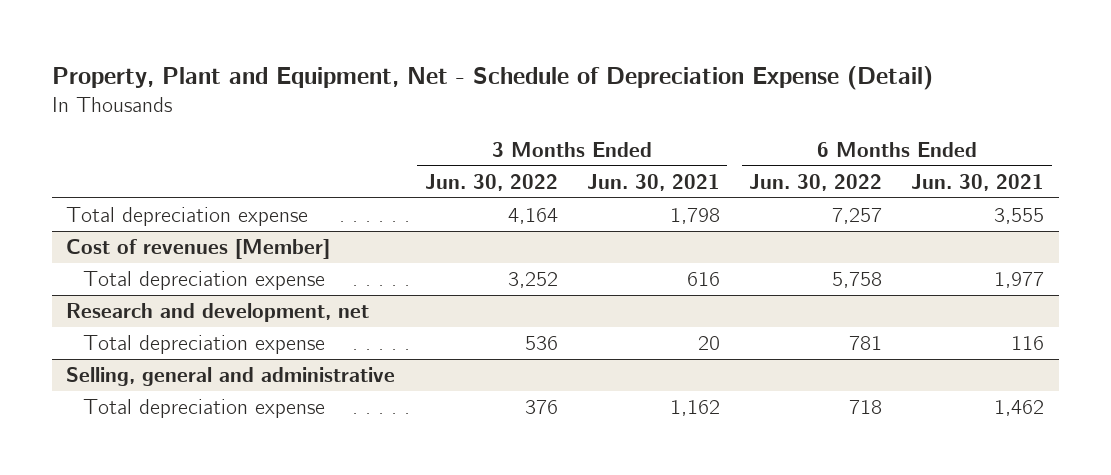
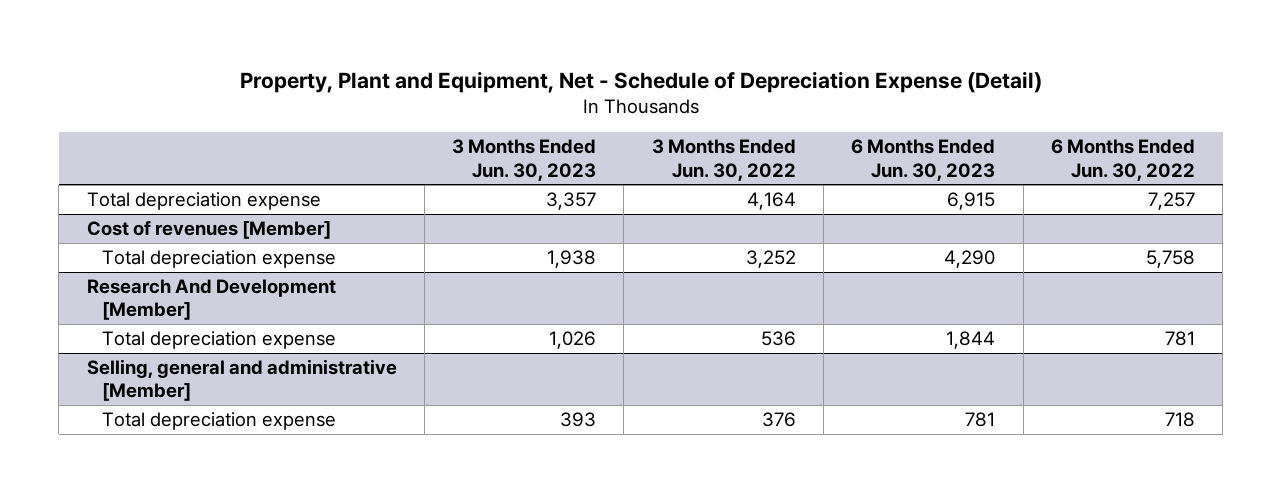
- | 3 Months Ended Jun. 30, 2022 | 3 Months Ended Jun. 30, 2021 | 6 Months Ended Jun. 30, 2022 | 6 Months Ended Jun. 30, 2021
+ | 3 Months Ended Jun. 30, 2023 | 3 Months Ended Jun. 30, 2022 | 6 Months Ended Jun. 30, 2023 | 6 Months Ended Jun. 30, 2022
- Research and development, net
+ Research And Development [Member]
- Selling, general and administrative
+ Selling, general and administrative [Member]

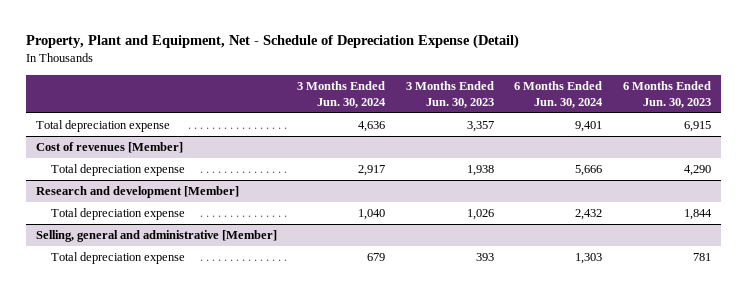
- | 3 Months Ended Jun. 30, 2023 | 3 Months Ended Jun. 30, 2022 | 6 Months Ended Jun. 30, 2023 | 6 Months Ended Jun. 30, 2022
+ | 3 Months Ended Jun. 30, 2024 | 3 Months Ended Jun. 30, 2023 | 6 Months Ended Jun. 30, 2024 | 6 Months Ended Jun. 30, 2023
- Research And Development [Member]
+ Research and development [Member]

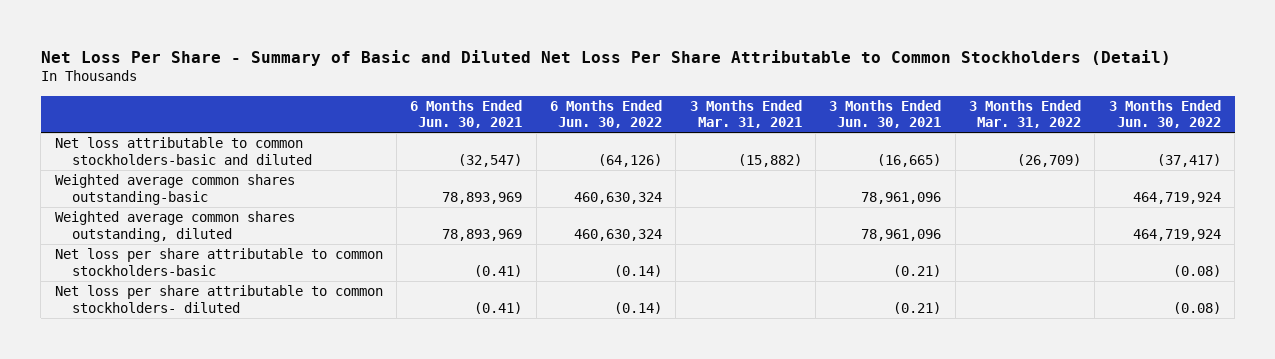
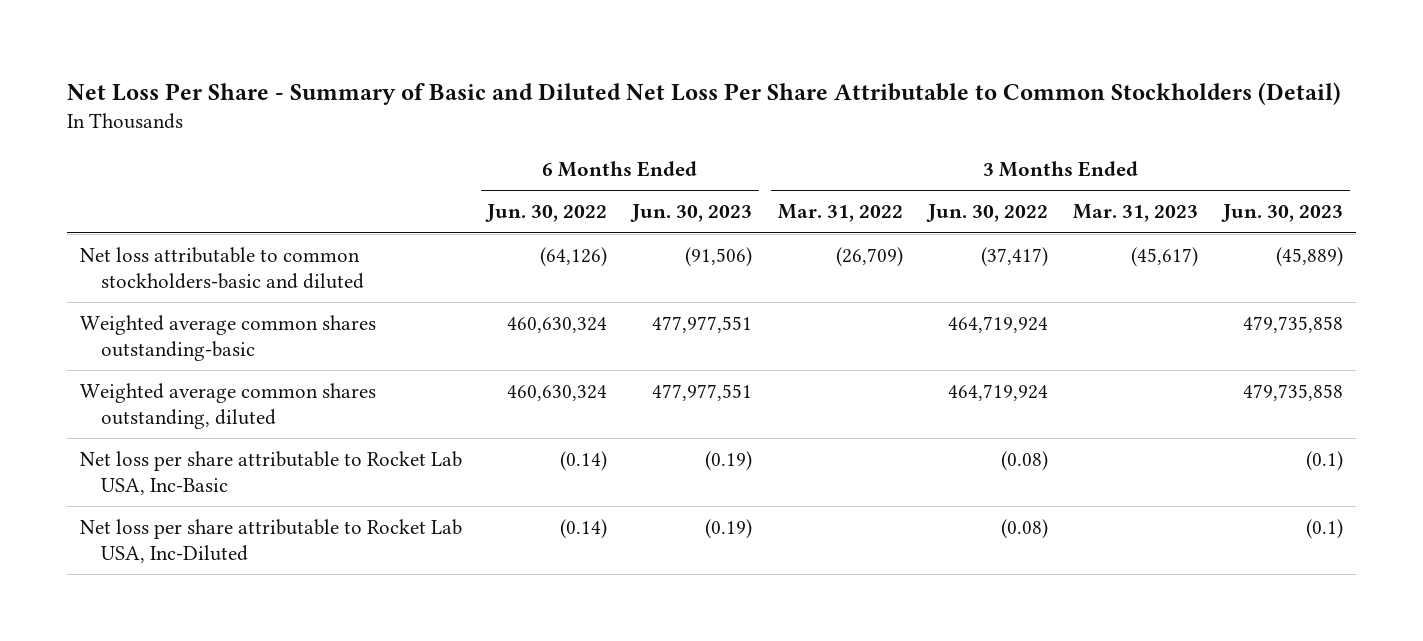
- | 6 Months Ended Jun. 30, 2021 | 6 Months Ended Jun. 30, 2022 | 3 Months Ended Mar. 31, 2021 | 3 Months Ended Jun. 30, 2021 | 3 Months Ended Mar. 31, 2022 | 3 Months Ended Jun. 30, 2022
+ | 6 Months Ended Jun. 30, 2022 | 6 Months Ended Jun. 30, 2023 | 3 Months Ended Mar. 31, 2022 | 3 Months Ended Jun. 30, 2022 | 3 Months Ended Mar. 31, 2023 | 3 Months Ended Jun. 30, 2023
- Net loss per share attributable to common stockholders-basic | (0.41) | (0.14) | | (0.21) | | (0.08)
- Net loss per share attributable to common stockholders- diluted | (0.41) | (0.14) | | (0.21) | | (0.08)
+ Net loss per share attributable to Rocket Lab USA, Inc-Basic | (0.14) | (0.19) | | (0.08) | | (0.1)
+ Net loss per share attributable to Rocket Lab USA, Inc-Diluted | (0.14) | (0.19) | | (0.08) | | (0.1)

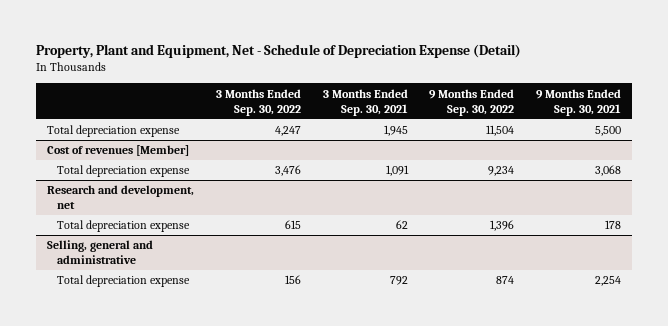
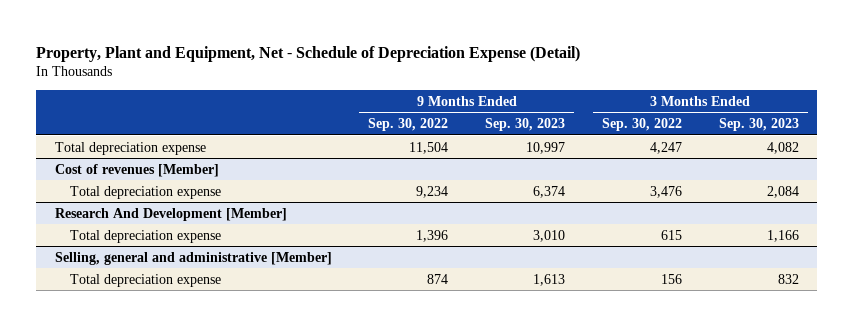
- | 3 Months Ended Sep. 30, 2022 | 3 Months Ended Sep. 30, 2021 | 9 Months Ended Sep. 30, 2022 | 9 Months Ended Sep. 30, 2021
+ | 9 Months Ended Sep. 30, 2022 | 9 Months Ended Sep. 30, 2023 | 3 Months Ended Sep. 30, 2022 | 3 Months Ended Sep. 30, 2023
- Research and development, net
+ Research And Development [Member]
- Selling, general and administrative
+ Selling, general and administrative [Member]

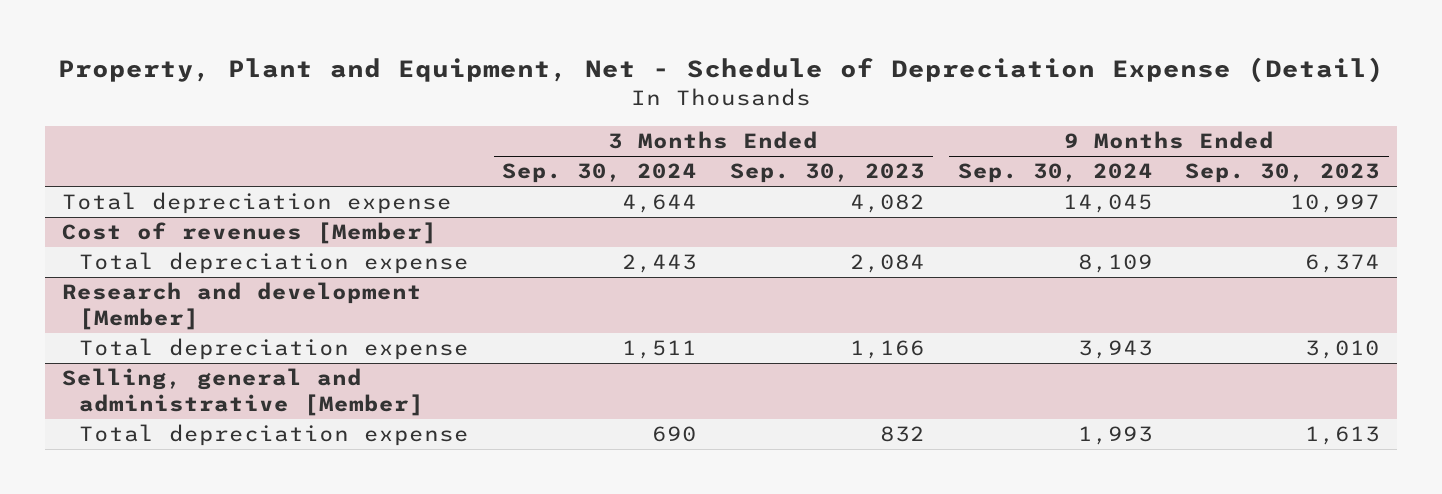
- | 9 Months Ended Sep. 30, 2022 | 9 Months Ended Sep. 30, 2023 | 3 Months Ended Sep. 30, 2022 | 3 Months Ended Sep. 30, 2023
+ | 3 Months Ended Sep. 30, 2024 | 3 Months Ended Sep. 30, 2023 | 9 Months Ended Sep. 30, 2024 | 9 Months Ended Sep. 30, 2023
- Research And Development [Member]
+ Research and development [Member]

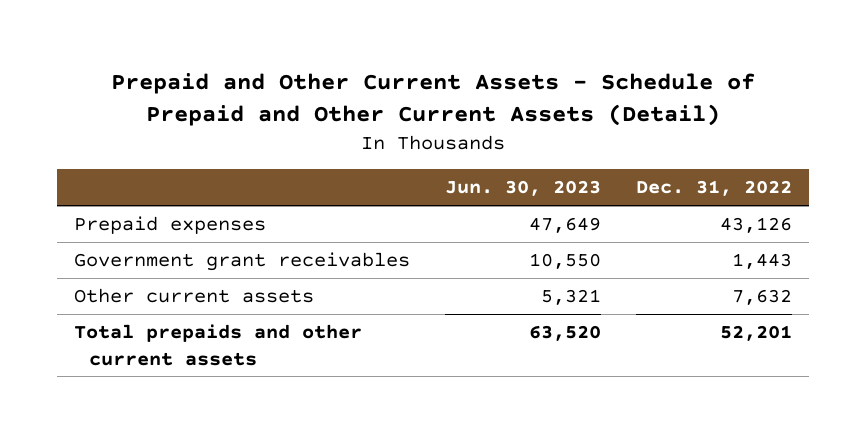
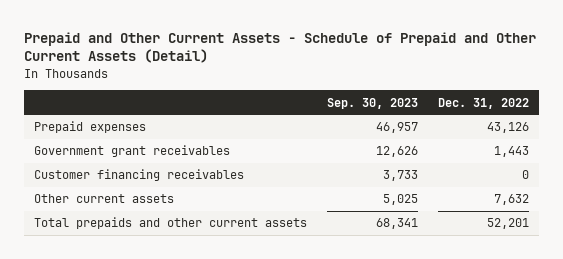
- | Jun. 30, 2023 | Dec. 31, 2022
+ | Sep. 30, 2023 | Dec. 31, 2022
+ Customer financing receivables | 3,733 | 0

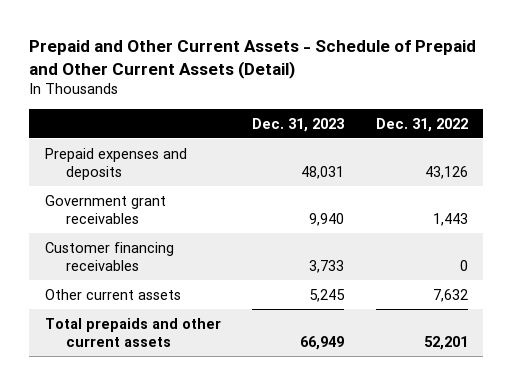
- | Sep. 30, 2023 | Dec. 31, 2022
+ | Dec. 31, 2023 | Dec. 31, 2022
- Prepaid expenses | 46,957 | 43,126
+ Prepaid expenses and deposits | 48,031 | 43,126

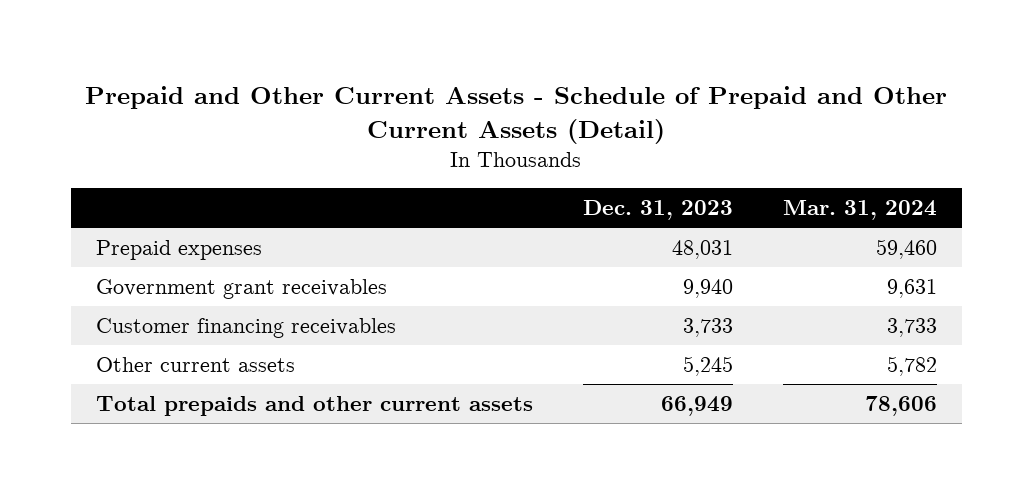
- | Dec. 31, 2023 | Dec. 31, 2022
+ | Dec. 31, 2023 | Mar. 31, 2024
- Prepaid expenses and deposits | 48,031 | 43,126
+ Prepaid expenses | 48,031 | 59,460

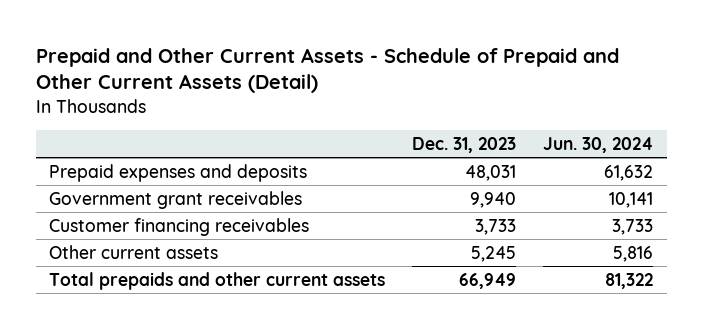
- | Dec. 31, 2023 | Mar. 31, 2024
+ | Dec. 31, 2023 | Jun. 30, 2024
- Prepaid expenses | 48,031 | 59,460
+ Prepaid expenses and deposits | 48,031 | 61,632

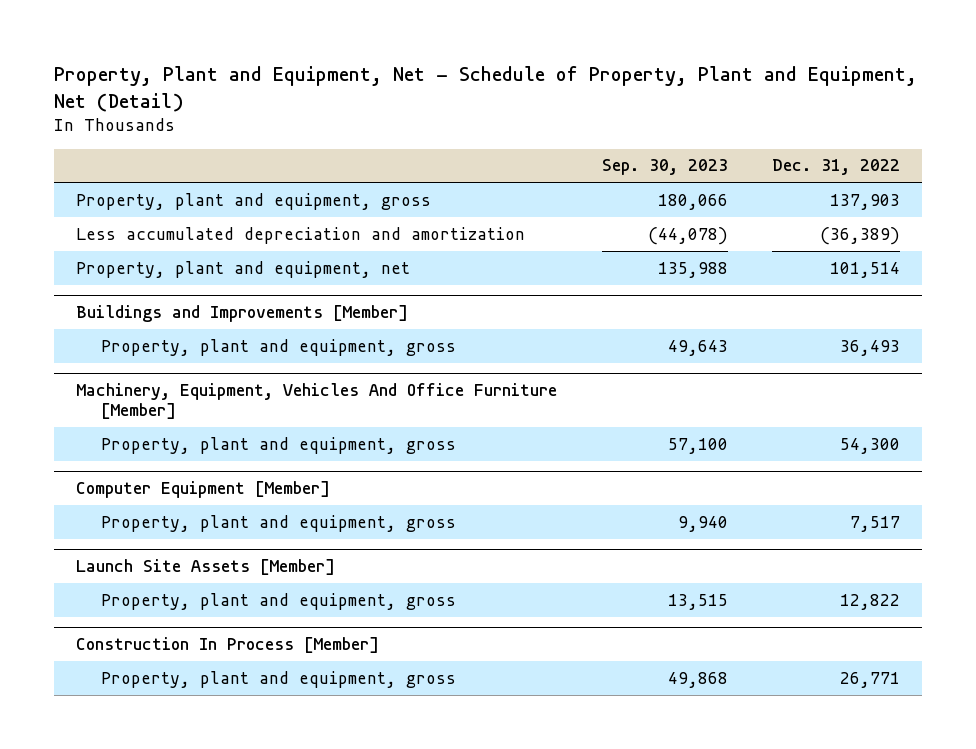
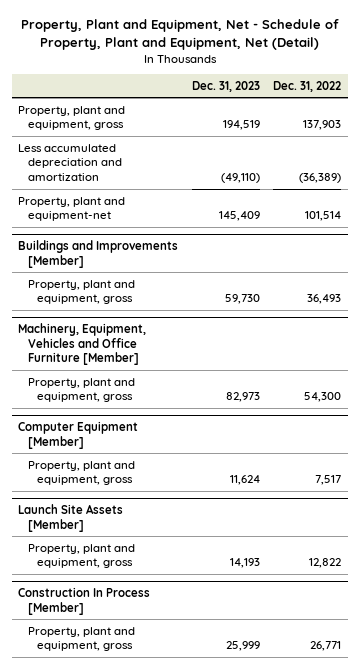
- | Sep. 30, 2023 | Dec. 31, 2022
+ | Dec. 31, 2023 | Dec. 31, 2022
- Property, plant and equipment, net | 135,988 | 101,514
+ Property, plant and equipment-net | 145,409 | 101,514
- Machinery, Equipment, Vehicles And Office Furniture [Member]
+ Machinery, Equipment, Vehicles and Office Furniture [Member]

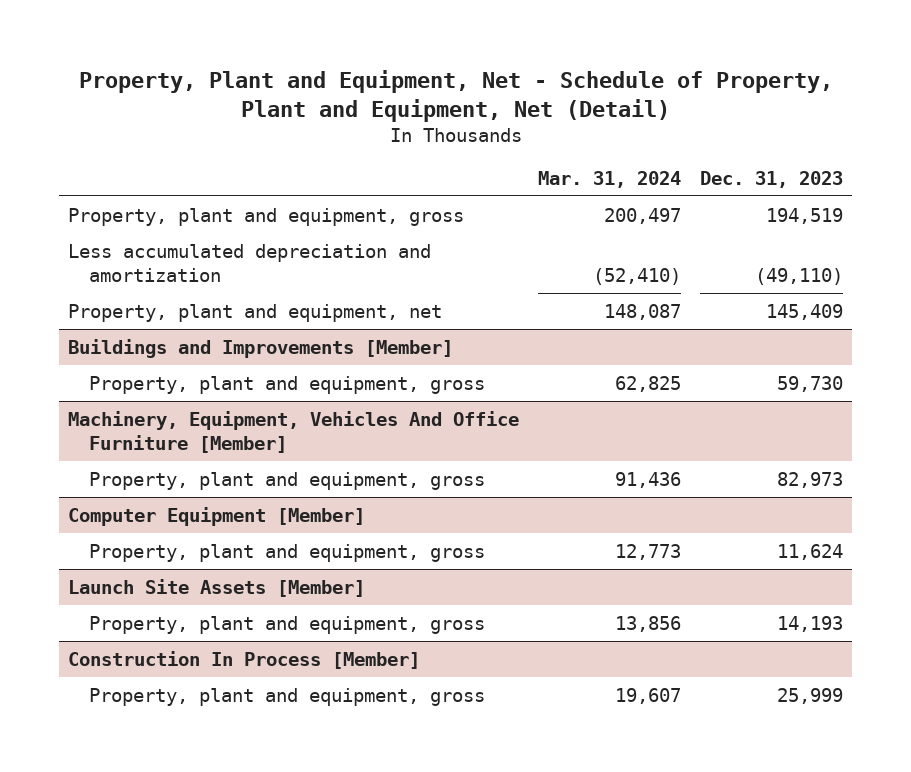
- | Dec. 31, 2023 | Dec. 31, 2022
+ | Mar. 31, 2024 | Dec. 31, 2023
- Property, plant and equipment-net | 145,409 | 101,514
+ Property, plant and equipment, net | 148,087 | 145,409
- Machinery, Equipment, Vehicles and Office Furniture [Member]
+ Machinery, Equipment, Vehicles And Office Furniture [Member]

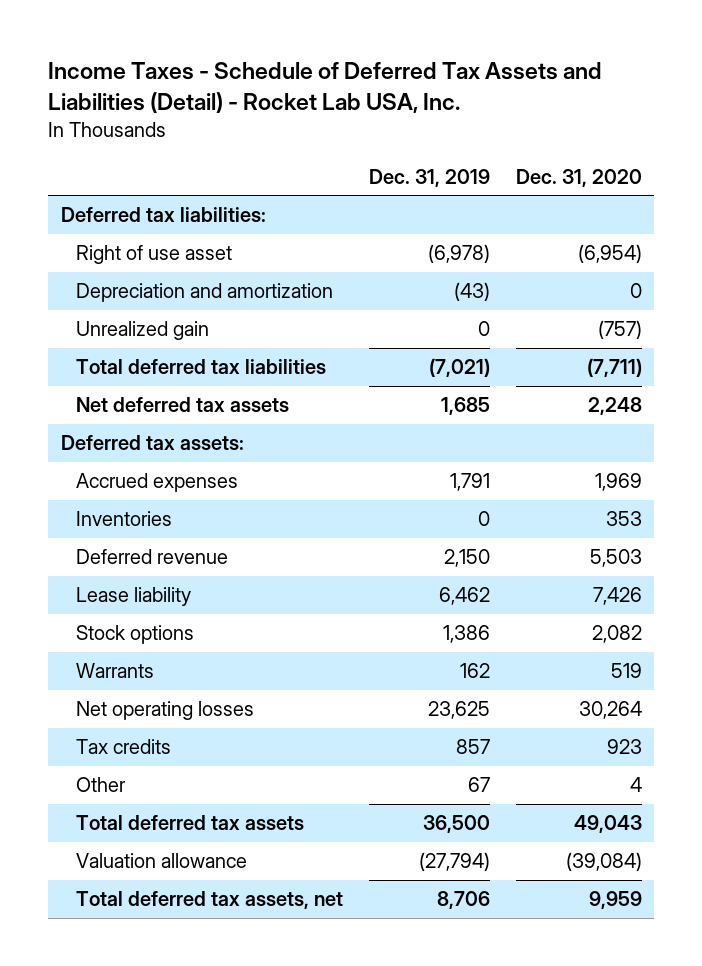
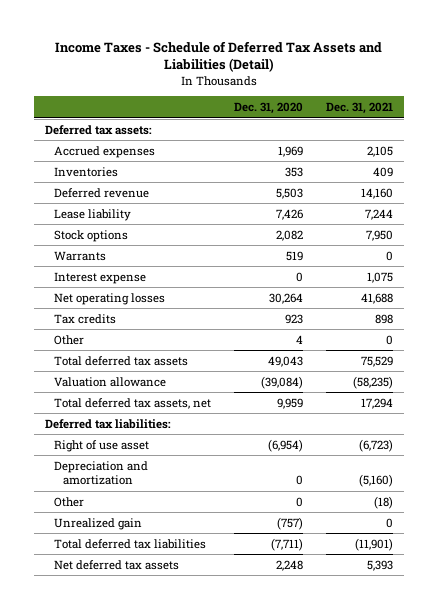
- Income Taxes - Schedule of Deferred Tax Assets and Liabilities (Detail) - Rocket Lab USA, Inc.
+ Income Taxes - Schedule of Deferred Tax Assets and Liabilities (Detail)
- | Dec. 31, 2019 | Dec. 31, 2020
+ | Dec. 31, 2020 | Dec. 31, 2021
+ Interest expense | 0 | 1,075
moved down: Deferred tax liabilities:
moved down: Right of use asset | (6,954) | (6,723)
moved down: Depreciation and amortization | 0 | (5,160)
+ Other | 0 | (18)
moved down: Unrealized gain | (757) | 0
moved down: Total deferred tax liabilities | (7,711) | (11,901)
moved down: Net deferred tax assets | 2,248 | 5,393

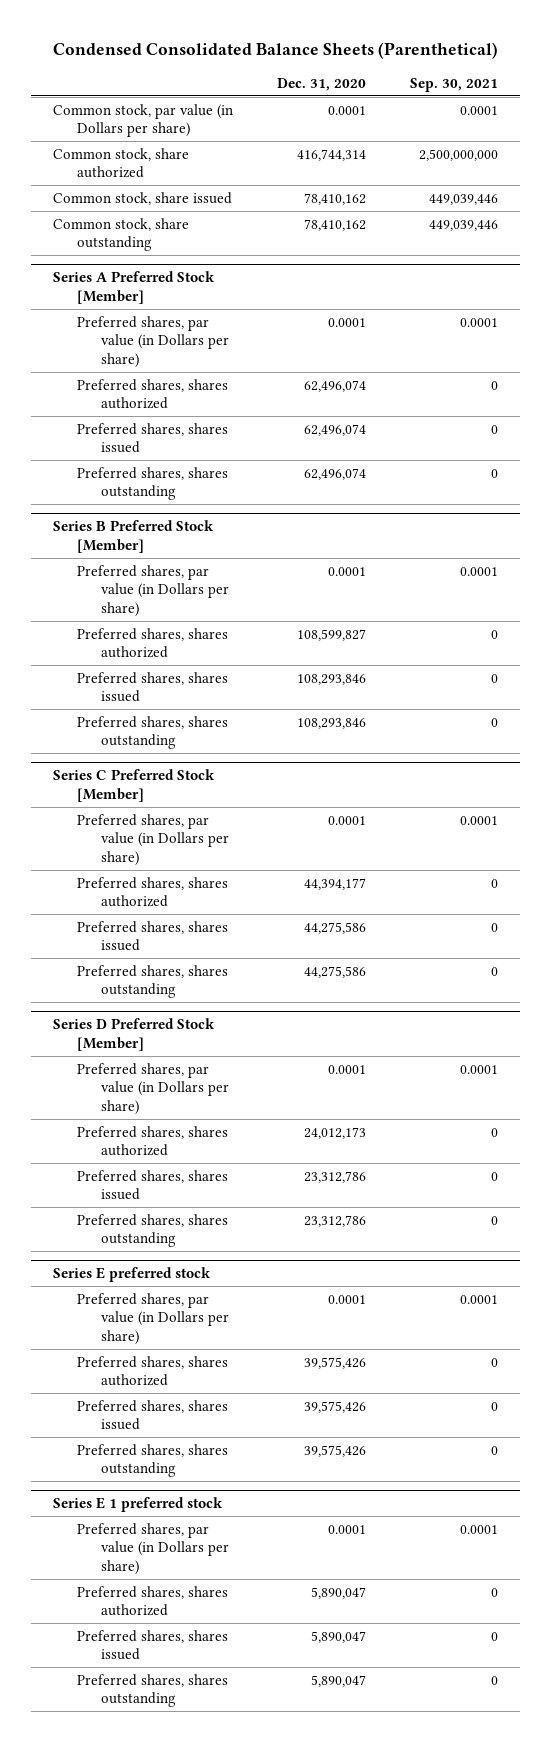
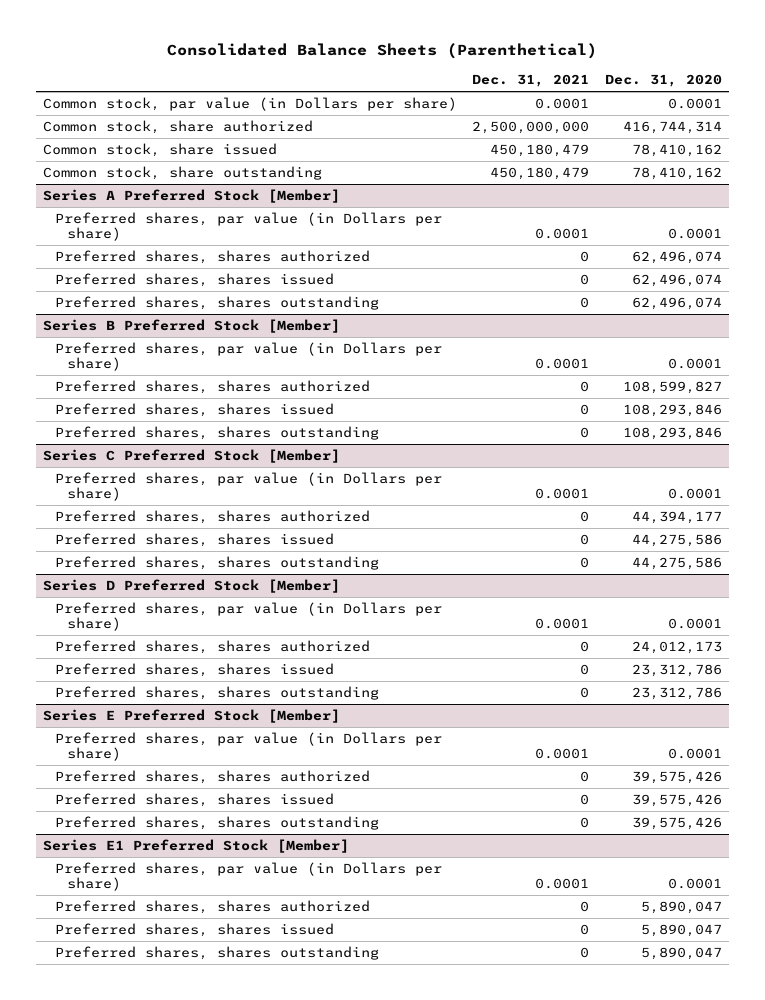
- Condensed Consolidated Balance Sheets (Parenthetical)
+ Consolidated Balance Sheets (Parenthetical)
- | Dec. 31, 2020 | Sep. 30, 2021
+ | Dec. 31, 2021 | Dec. 31, 2020
- Series E preferred stock
+ Series E Preferred Stock [Member]
- Series E 1 preferred stock
+ Series E1 Preferred Stock [Member]

